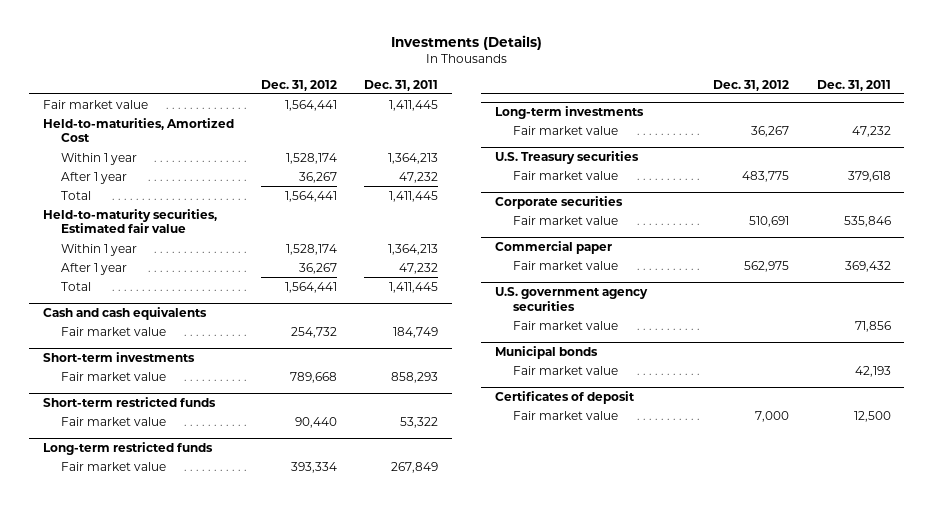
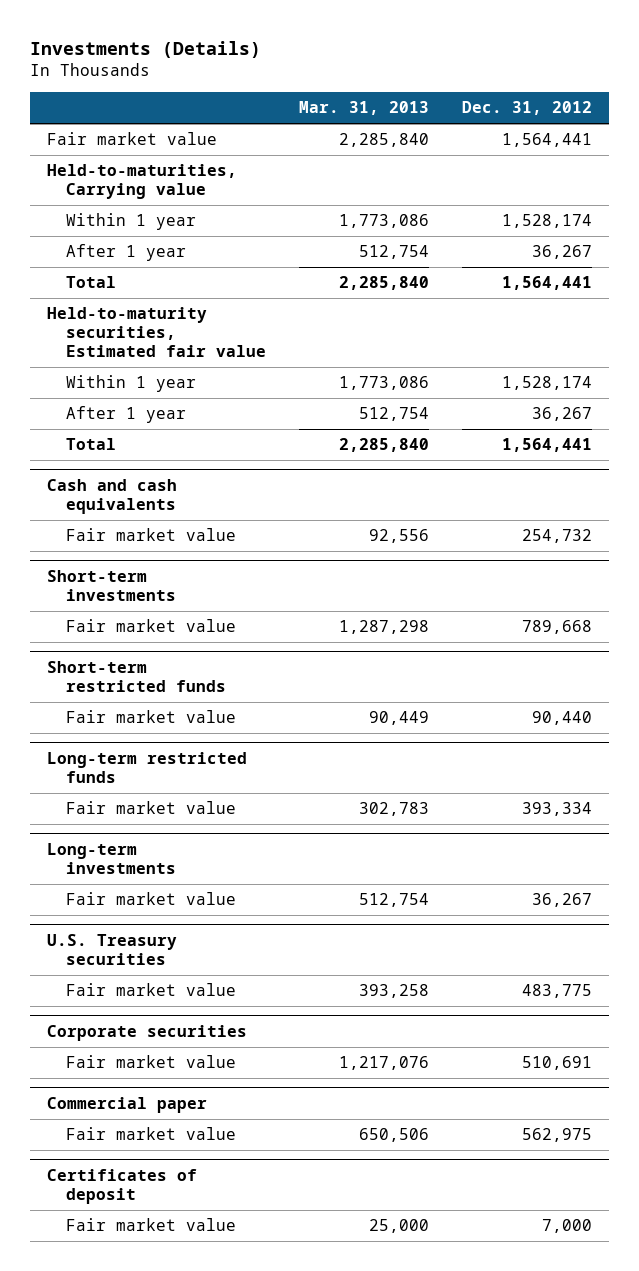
- | Dec. 31, 2012 | Dec. 31, 2011
+ | Mar. 31, 2013 | Dec. 31, 2012
- Held-to-maturities, Amortized Cost
+ Held-to-maturities, Carrying value
- U.S. government agency securities
- Fair market value | | 71,856
- Municipal bonds
- Fair market value | | 42,193

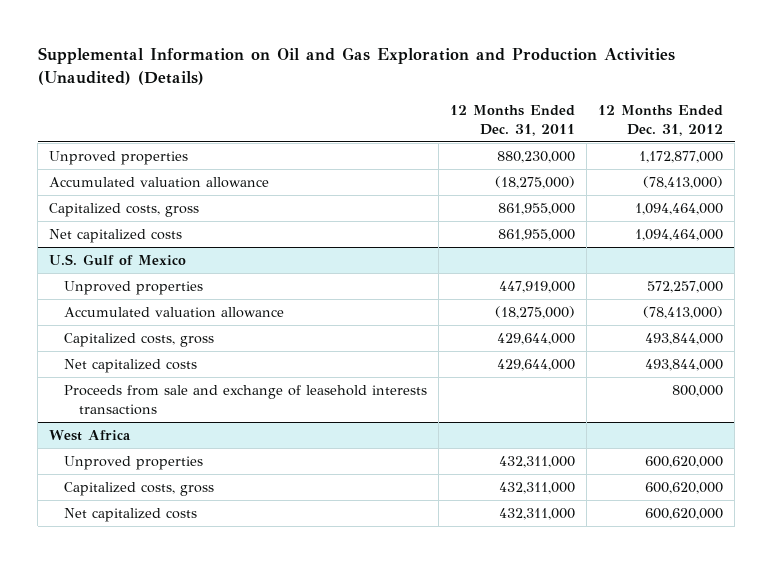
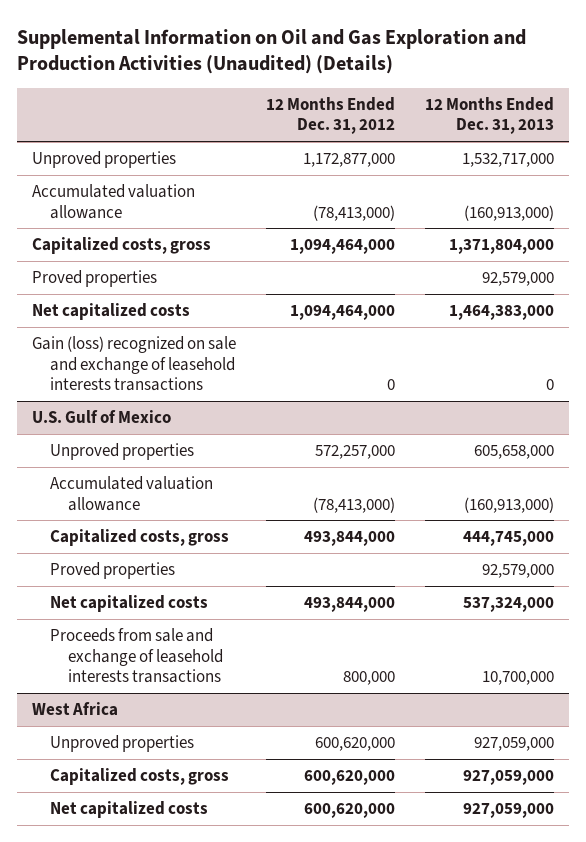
- | 12 Months Ended Dec. 31, 2011 | 12 Months Ended Dec. 31, 2012
+ | 12 Months Ended Dec. 31, 2012 | 12 Months Ended Dec. 31, 2013
+ Proved properties | | 92,579,000
+ Gain (loss) recognized on sale and exchange of leasehold interests transactions | 0 | 0
@ U.S. Gulf of Mexico
+ Proved properties | | 92,579,000

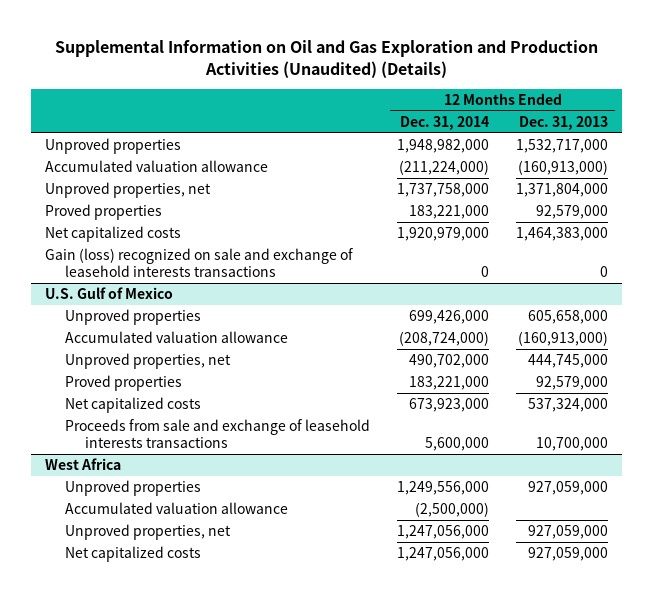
- | 12 Months Ended Dec. 31, 2012 | 12 Months Ended Dec. 31, 2013
+ | 12 Months Ended Dec. 31, 2014 | 12 Months Ended Dec. 31, 2013
- Capitalized costs, gross | 1,094,464,000 | 1,371,804,000
+ Unproved properties, net | 1,737,758,000 | 1,371,804,000
@ U.S. Gulf of Mexico
- Capitalized costs, gross | 493,844,000 | 444,745,000
+ Unproved properties, net | 490,702,000 | 444,745,000
@ West Africa
- Capitalized costs, gross | 600,620,000 | 927,059,000
+ Accumulated valuation allowance | (2,500,000) |
+ Unproved properties, net | 1,247,056,000 | 927,059,000

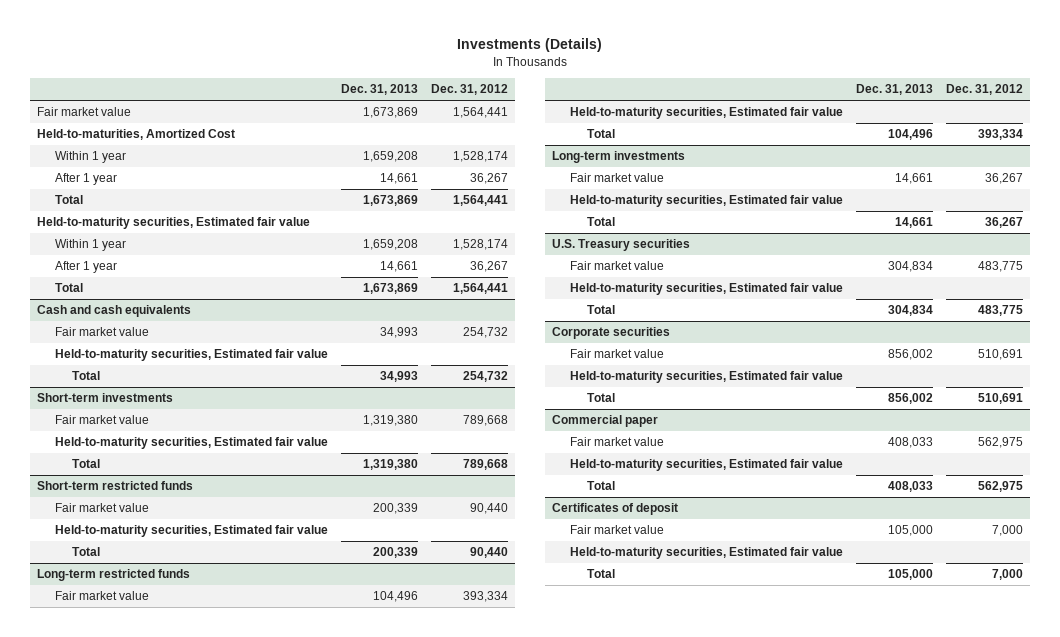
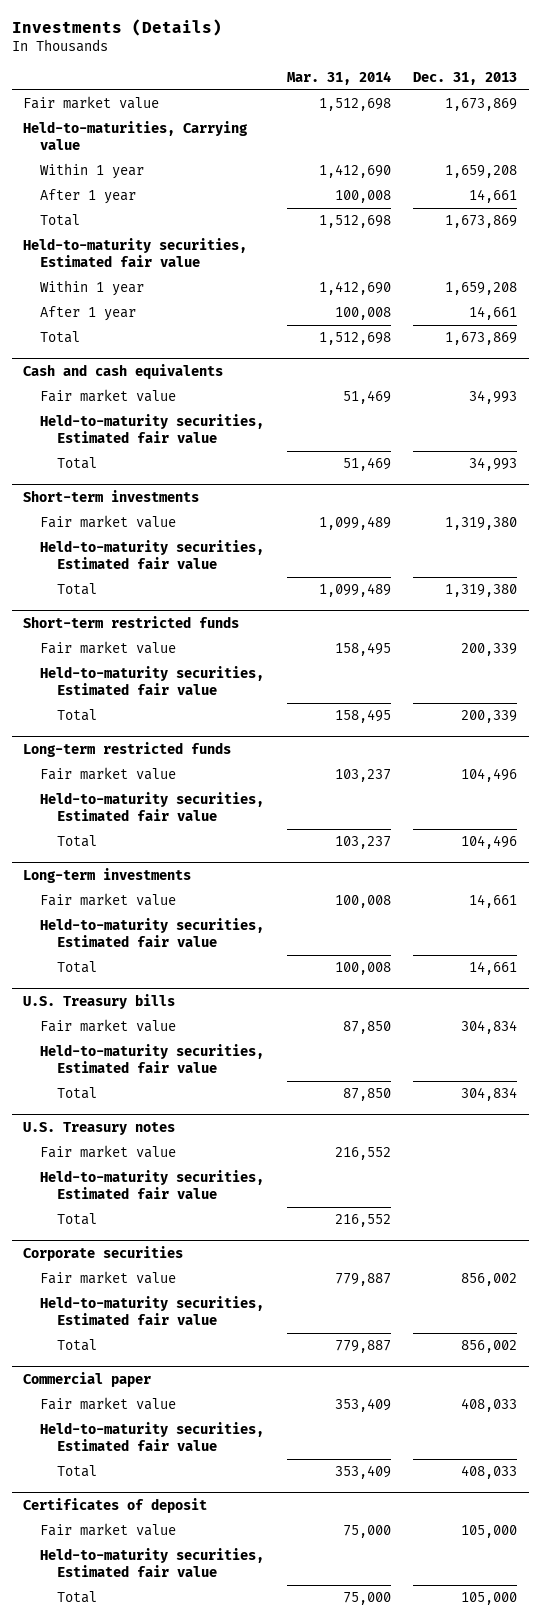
- | Dec. 31, 2013 | Dec. 31, 2012
+ | Mar. 31, 2014 | Dec. 31, 2013
- Held-to-maturities, Amortized Cost
+ Held-to-maturities, Carrying value
- U.S. Treasury securities
+ U.S. Treasury bills
+ U.S. Treasury notes
+ Fair market value | 216,552 |
+ Held-to-maturity securities, Estimated fair value
+ Total | 216,552 |

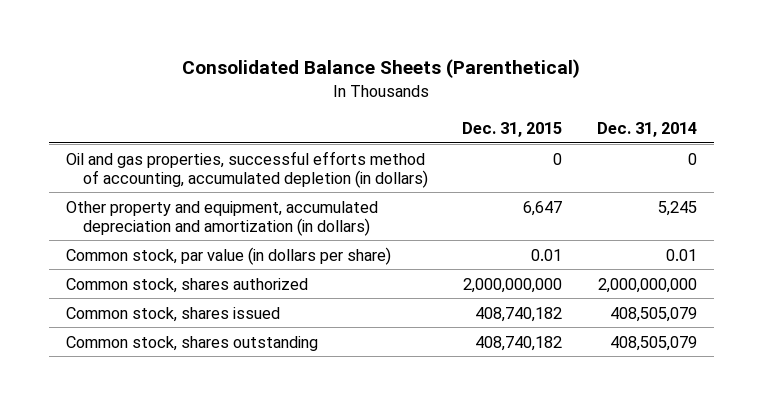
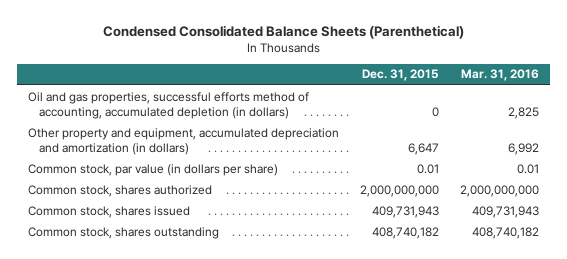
- Consolidated Balance Sheets (Parenthetical)
+ Condensed Consolidated Balance Sheets (Parenthetical)
- | Dec. 31, 2015 | Dec. 31, 2014
+ | Dec. 31, 2015 | Mar. 31, 2016
- Common stock, shares issued | 408,740,182 | 408,505,079
+ Common stock, shares issued | 409,731,943 | 409,731,943

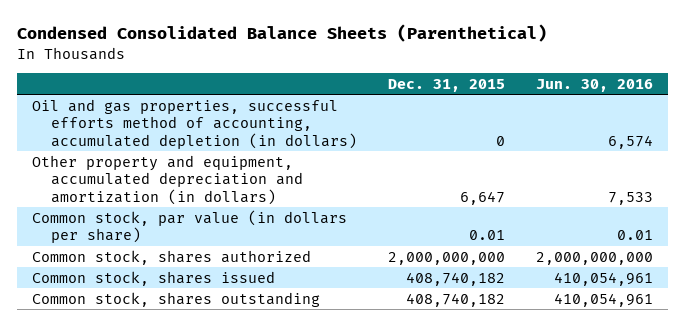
- | Dec. 31, 2015 | Mar. 31, 2016
+ | Dec. 31, 2015 | Jun. 30, 2016
- Common stock, shares issued | 409,731,943 | 409,731,943
+ Common stock, shares issued | 408,740,182 | 410,054,961

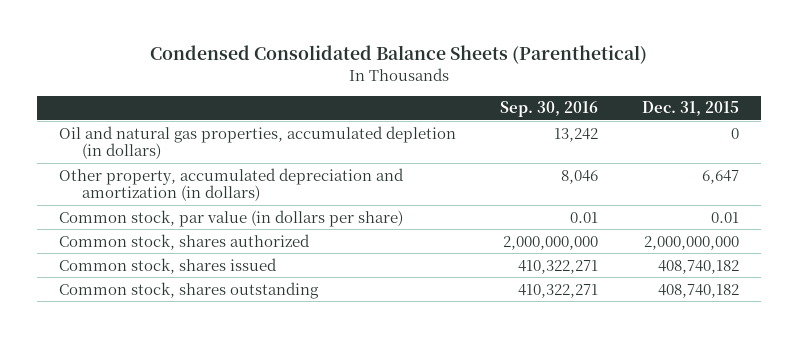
- | Dec. 31, 2015 | Jun. 30, 2016
+ | Sep. 30, 2016 | Dec. 31, 2015
- Oil and gas properties, successful efforts method of accounting, accumulated depletion (in dollars) | 0 | 6,574
- Other property and equipment, accumulated depreciation and amortization (in dollars) | 6,647 | 7,533
+ Oil and natural gas properties, accumulated depletion (in dollars) | 13,242 | 0
+ Other property, accumulated depreciation and amortization (in dollars) | 8,046 | 6,647

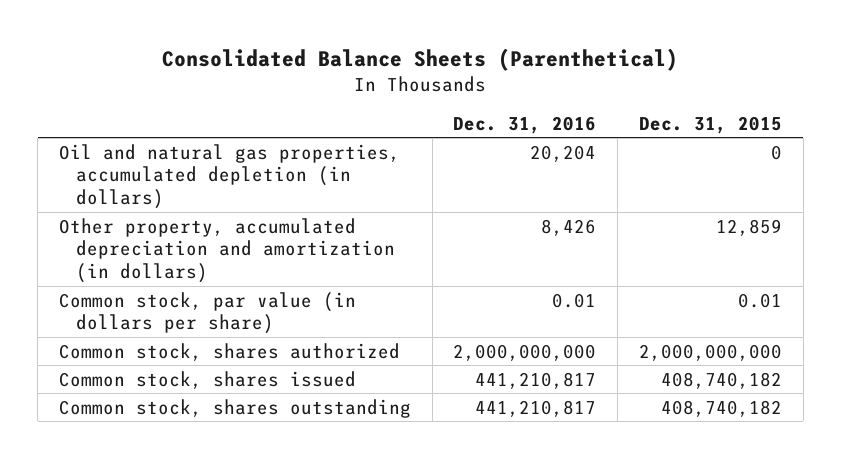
- Condensed Consolidated Balance Sheets (Parenthetical)
+ Consolidated Balance Sheets (Parenthetical)
- | Sep. 30, 2016 | Dec. 31, 2015
+ | Dec. 31, 2016 | Dec. 31, 2015
- Other property, accumulated depreciation and amortization (in dollars) | 8,046 | 6,647
+ Other property, accumulated depreciation and amortization (in dollars) | 8,426 | 12,859

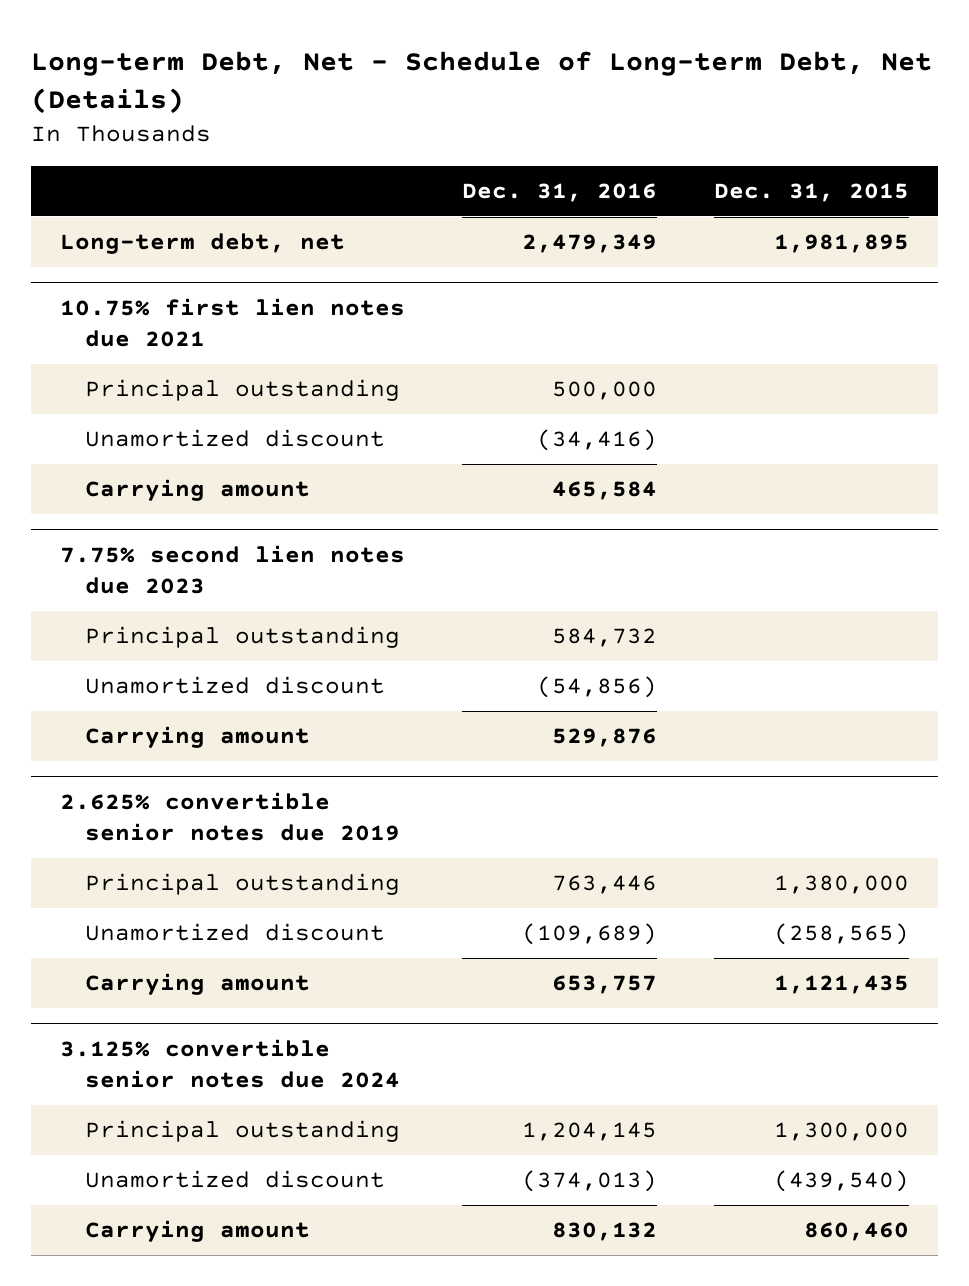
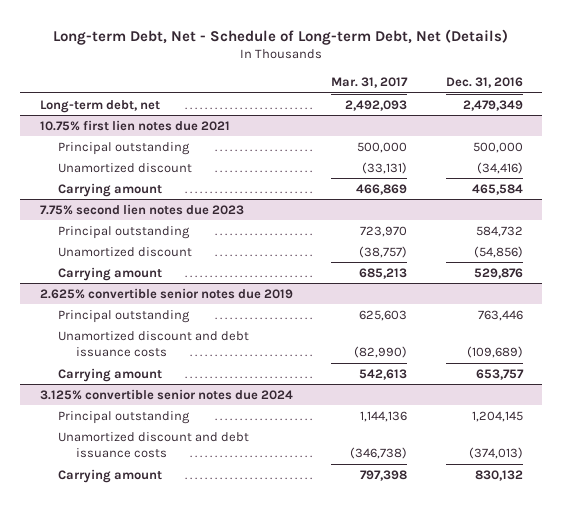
- | Dec. 31, 2016 | Dec. 31, 2015
+ | Mar. 31, 2017 | Dec. 31, 2016
@ 2.625% convertible senior notes due 2019
- Unamortized discount | (109,689) | (258,565)
+ Unamortized discount and debt issuance costs | (82,990) | (109,689)
@ 3.125% convertible senior notes due 2024
- Unamortized discount | (374,013) | (439,540)
+ Unamortized discount and debt issuance costs | (346,738) | (374,013)

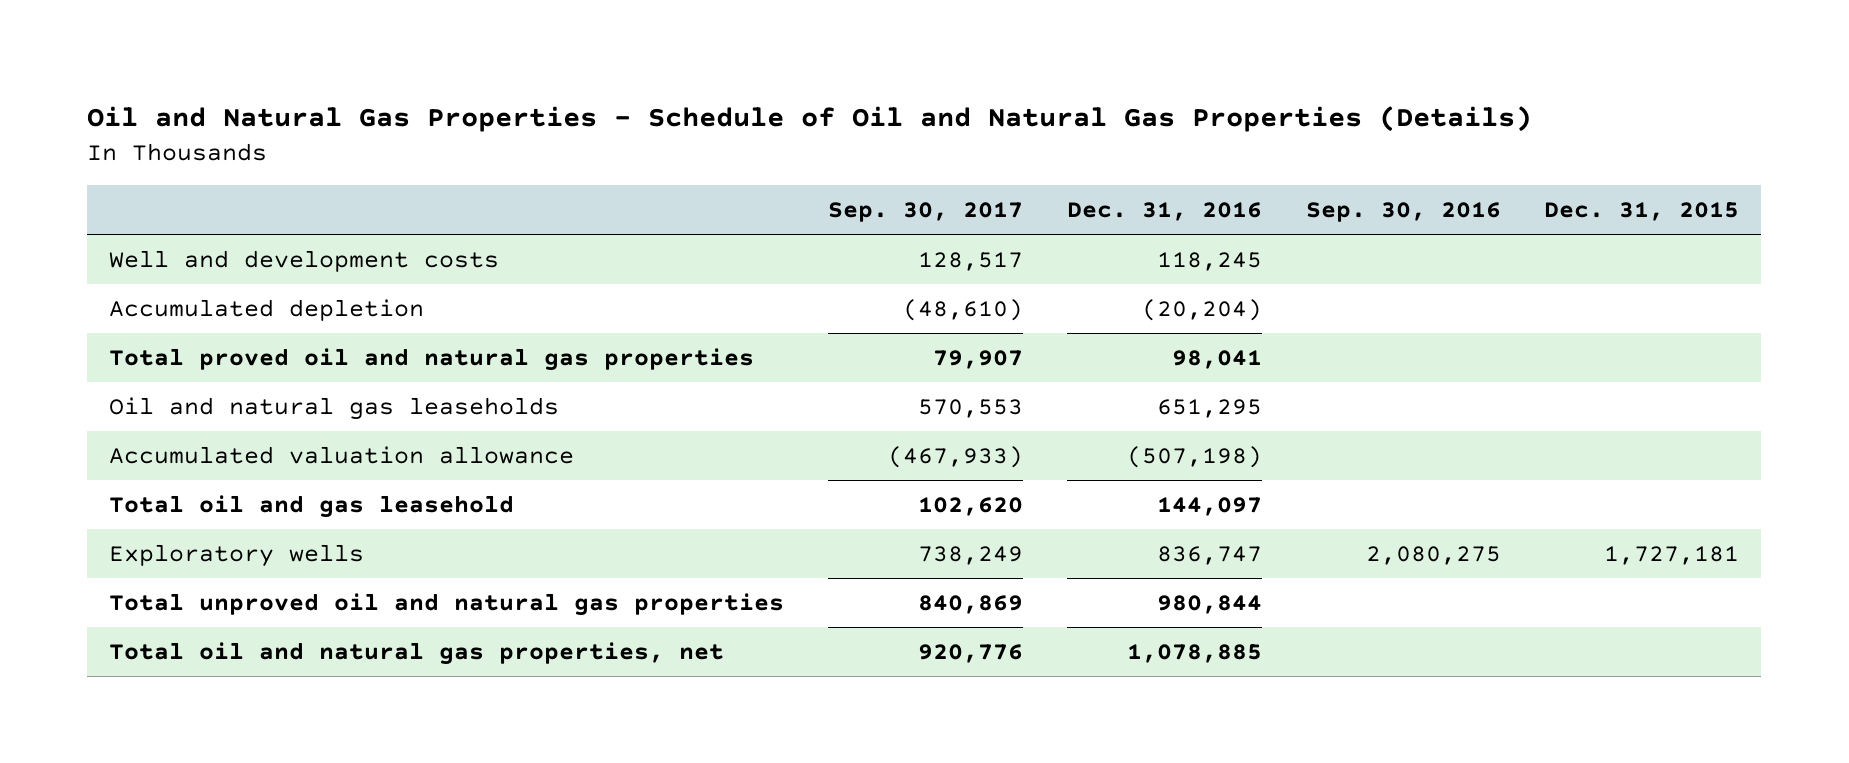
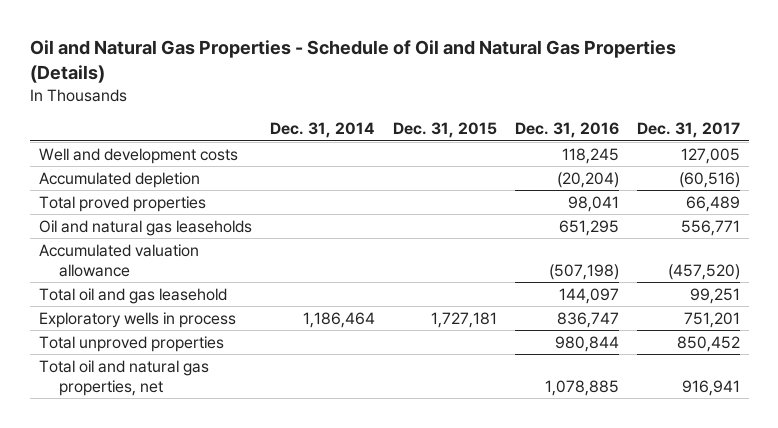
- | Sep. 30, 2017 | Dec. 31, 2016 | Sep. 30, 2016 | Dec. 31, 2015
+ | Dec. 31, 2014 | Dec. 31, 2015 | Dec. 31, 2016 | Dec. 31, 2017
- Total proved oil and natural gas properties | 79,907 | 98,041 | |
+ Total proved properties | | | 98,041 | 66,489
- Exploratory wells | 738,249 | 836,747 | 2,080,275 | 1,727,181
- Total unproved oil and natural gas properties | 840,869 | 980,844 | |
+ Exploratory wells in process | 1,186,464 | 1,727,181 | 836,747 | 751,201
+ Total unproved properties | | | 980,844 | 850,452

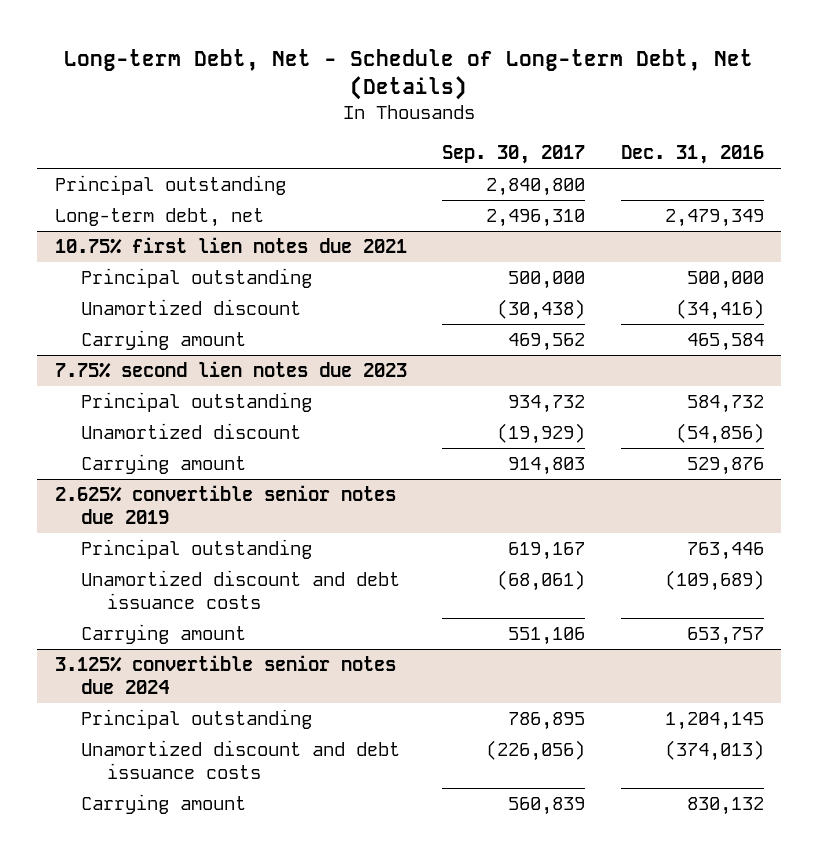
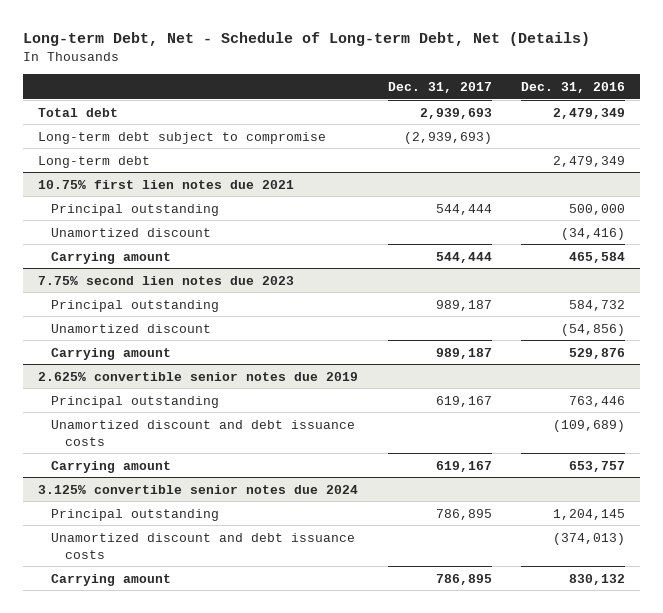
- | Sep. 30, 2017 | Dec. 31, 2016
+ | Dec. 31, 2017 | Dec. 31, 2016
- Principal outstanding | 2,840,800 |
- Long-term debt, net | 2,496,310 | 2,479,349
+ Total debt | 2,939,693 | 2,479,349
+ Long-term debt subject to compromise | (2,939,693) |
+ Long-term debt | | 2,479,349

